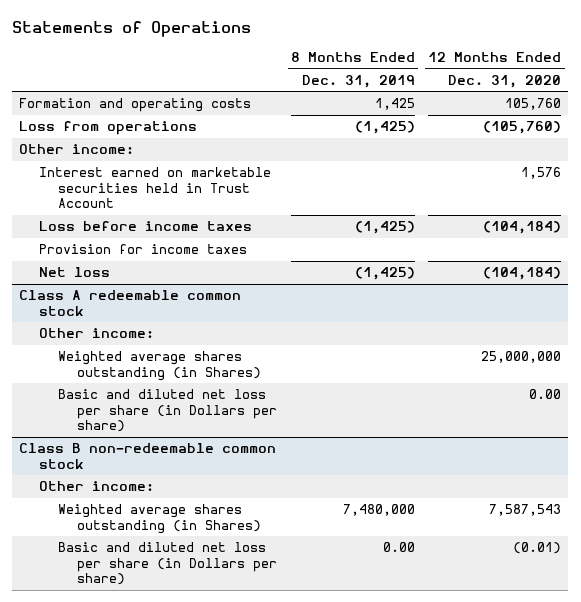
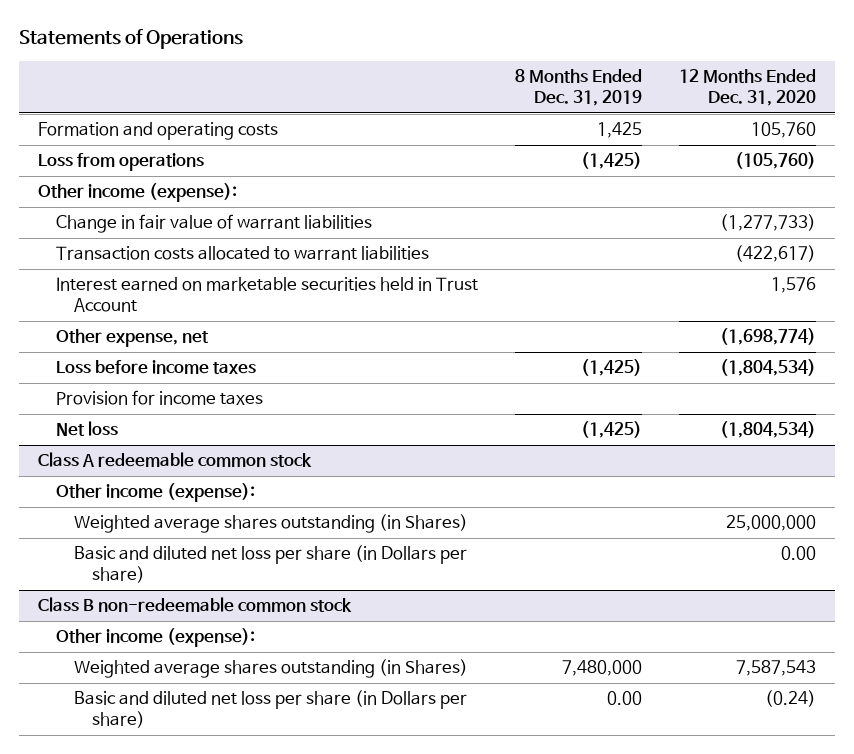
- Other income:
+ Other income (expense):
+ Change in fair value of warrant liabilities | | (1,277,733)
+ Transaction costs allocated to warrant liabilities | | (422,617)
- Loss before income taxes | (1,425) | (104,184)
+ Other expense, net | | (1,698,774)
+ Loss before income taxes | (1,425) | (1,804,534)
- Net loss | (1,425) | (104,184)
+ Net loss | (1,425) | (1,804,534)
@ Class A redeemable common stock
- Other income:
+ Other income (expense):
@ Class B non-redeemable common stock
- Other income:
+ Other income (expense):
- Basic and diluted net loss per share (in Dollars per share) | 0.00 | (0.01)
+ Basic and diluted net loss per share (in Dollars per share) | 0.00 | (0.24)

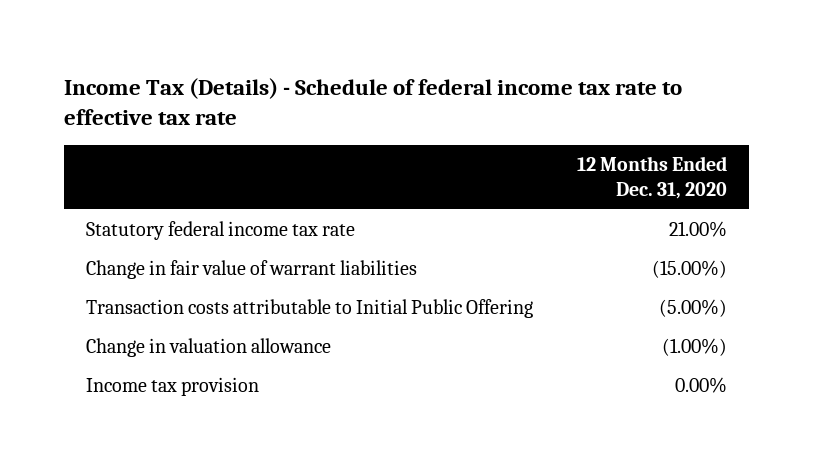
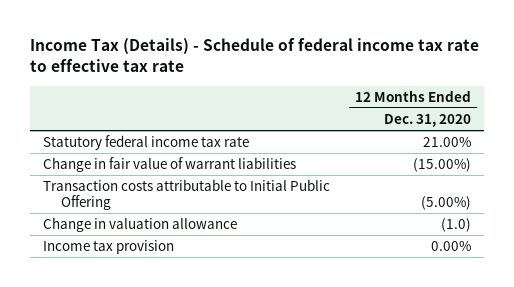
- Change in valuation allowance | (1.00%)
+ Change in valuation allowance | (1.0)

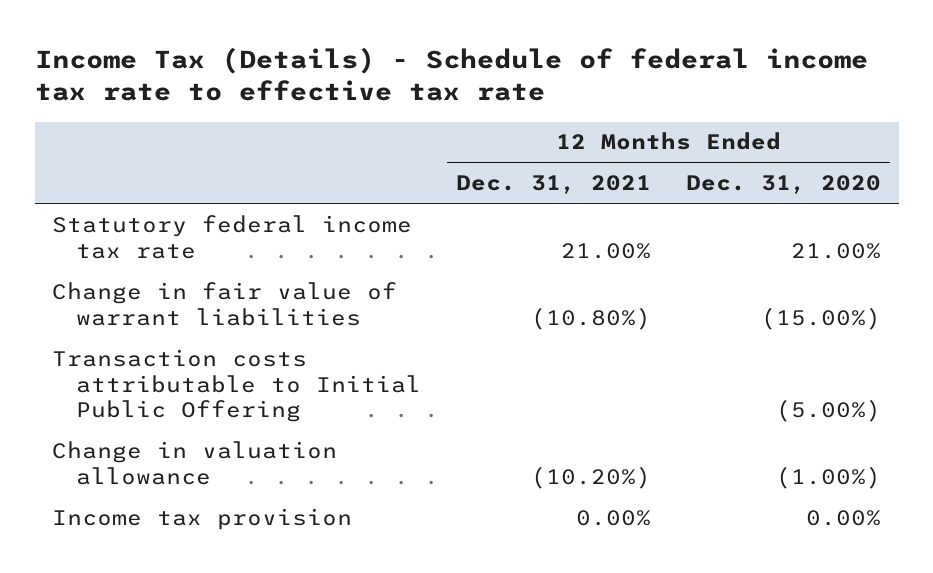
- | 12 Months Ended Dec. 31, 2020
+ | 12 Months Ended Dec. 31, 2021 | 12 Months Ended Dec. 31, 2020
- Change in valuation allowance | (1.0)
+ Change in valuation allowance | (10.20%) | (1.00%)

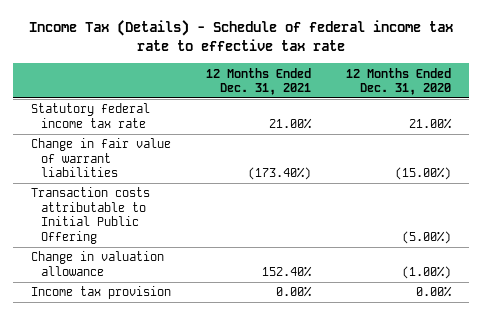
- Change in fair value of warrant liabilities | (10.80%) | (15.00%)
+ Change in fair value of warrant liabilities | (173.40%) | (15.00%)
- Change in valuation allowance | (10.20%) | (1.00%)
+ Change in valuation allowance | 152.40% | (1.00%)

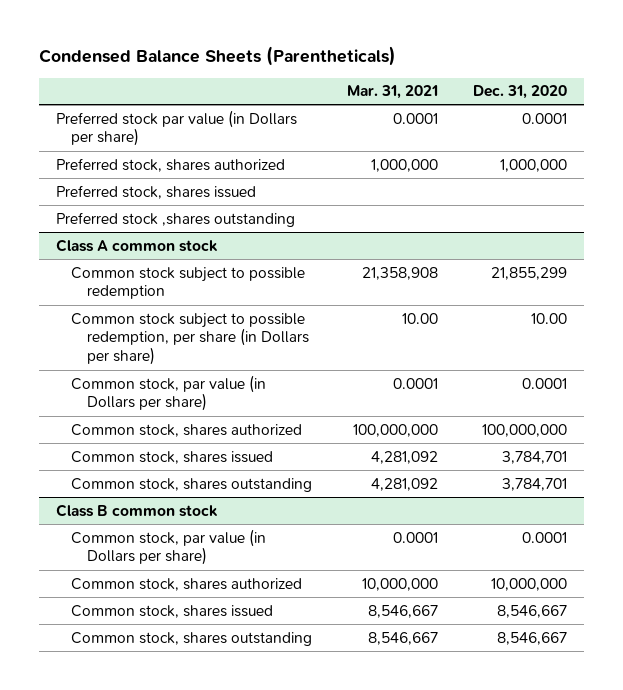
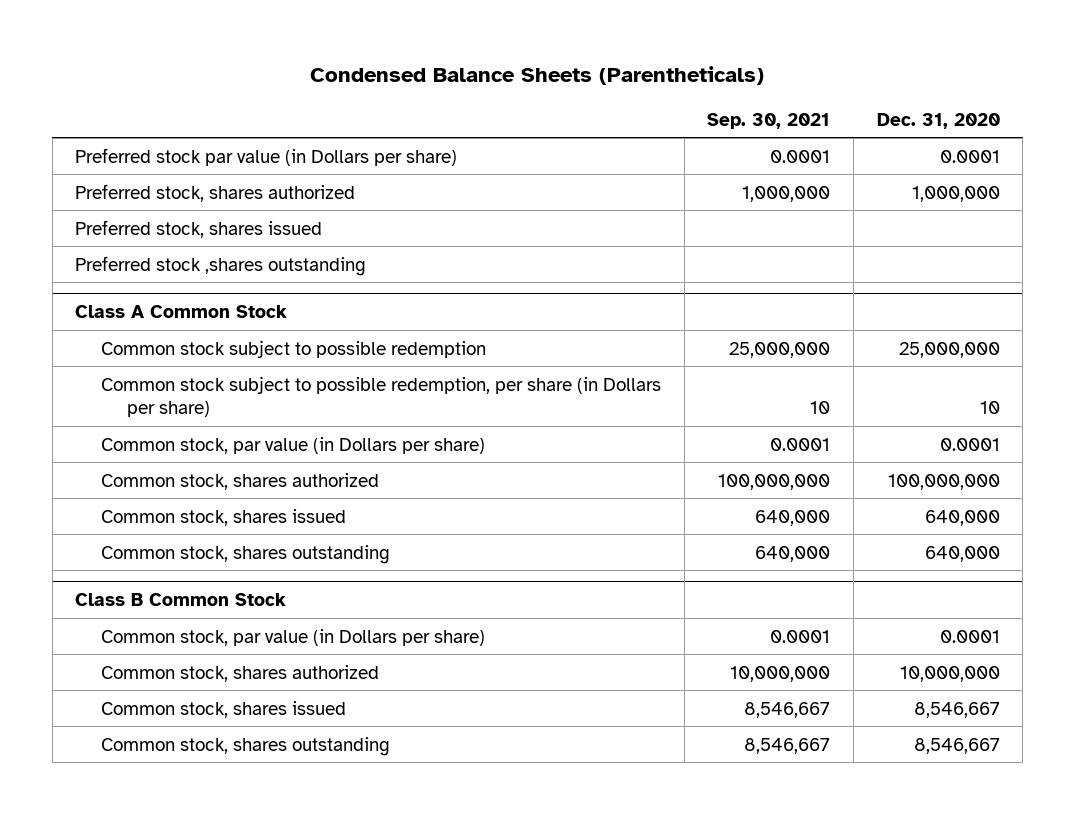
- | Mar. 31, 2021 | Dec. 31, 2020
+ | Sep. 30, 2021 | Dec. 31, 2020
- Class A common stock
- Common stock subject to possible redemption | 21,358,908 | 21,855,299
- Common stock subject to possible redemption, per share (in Dollars per share) | 10.00 | 10.00
+ Class A Common Stock
+ Common stock subject to possible redemption | 25,000,000 | 25,000,000
+ Common stock subject to possible redemption, per share (in Dollars per share) | 10 | 10
- Common stock, shares issued | 4,281,092 | 3,784,701
- Common stock, shares outstanding | 4,281,092 | 3,784,701
- Class B common stock
+ Common stock, shares issued | 640,000 | 640,000
+ Common stock, shares outstanding | 640,000 | 640,000
+ Class B Common Stock

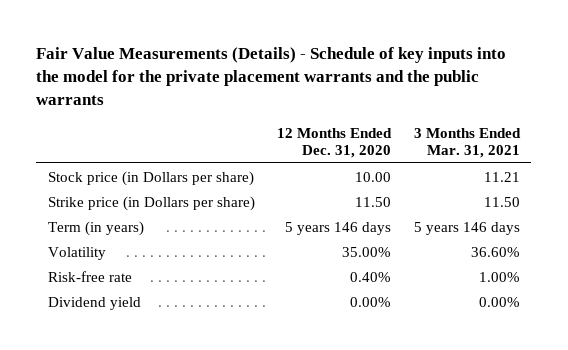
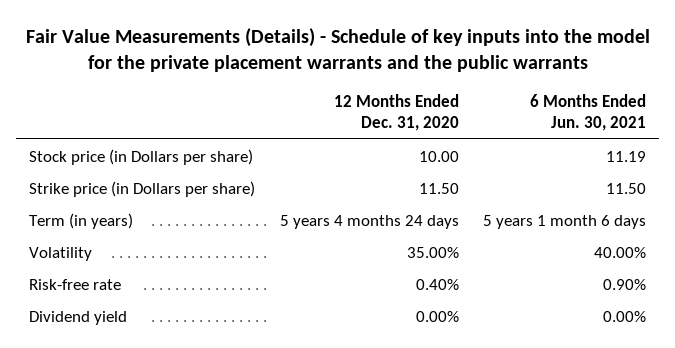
- | 12 Months Ended Dec. 31, 2020 | 3 Months Ended Mar. 31, 2021
+ | 12 Months Ended Dec. 31, 2020 | 6 Months Ended Jun. 30, 2021
- Term (in years) | 5 years 146 days | 5 years 146 days
+ Term (in years) | 5 years 4 months 24 days | 5 years 1 month 6 days

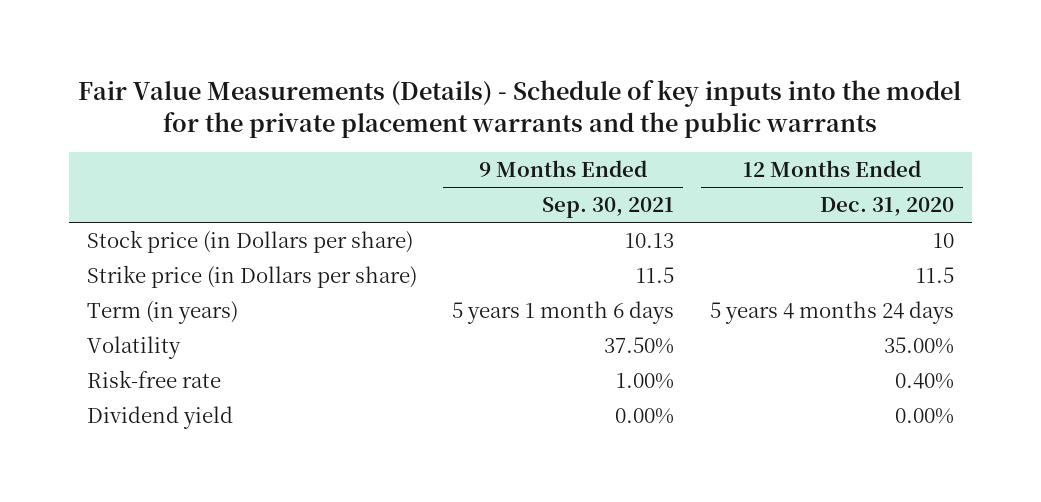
- | 12 Months Ended Dec. 31, 2020 | 6 Months Ended Jun. 30, 2021
+ | 9 Months Ended Sep. 30, 2021 | 12 Months Ended Dec. 31, 2020
- Stock price (in Dollars per share) | 10.00 | 11.19
- Strike price (in Dollars per share) | 11.50 | 11.50
+ Stock price (in Dollars per share) | 10.13 | 10
+ Strike price (in Dollars per share) | 11.5 | 11.5

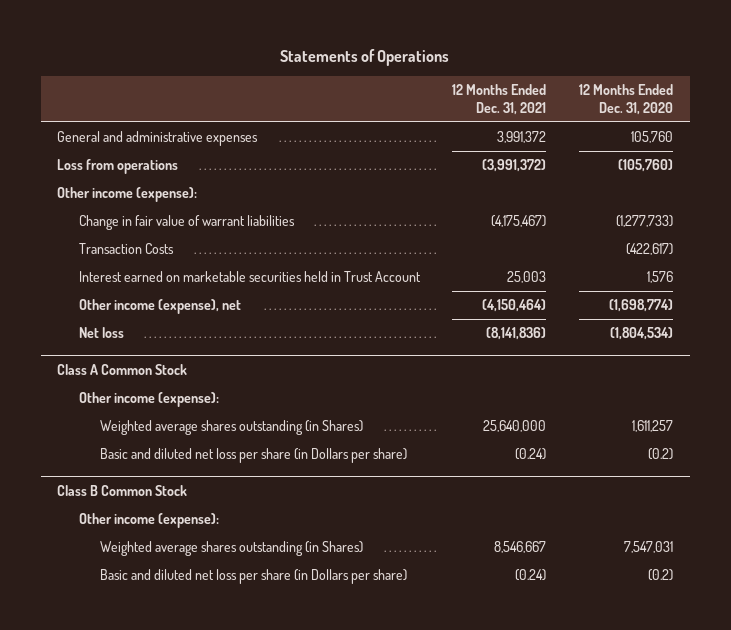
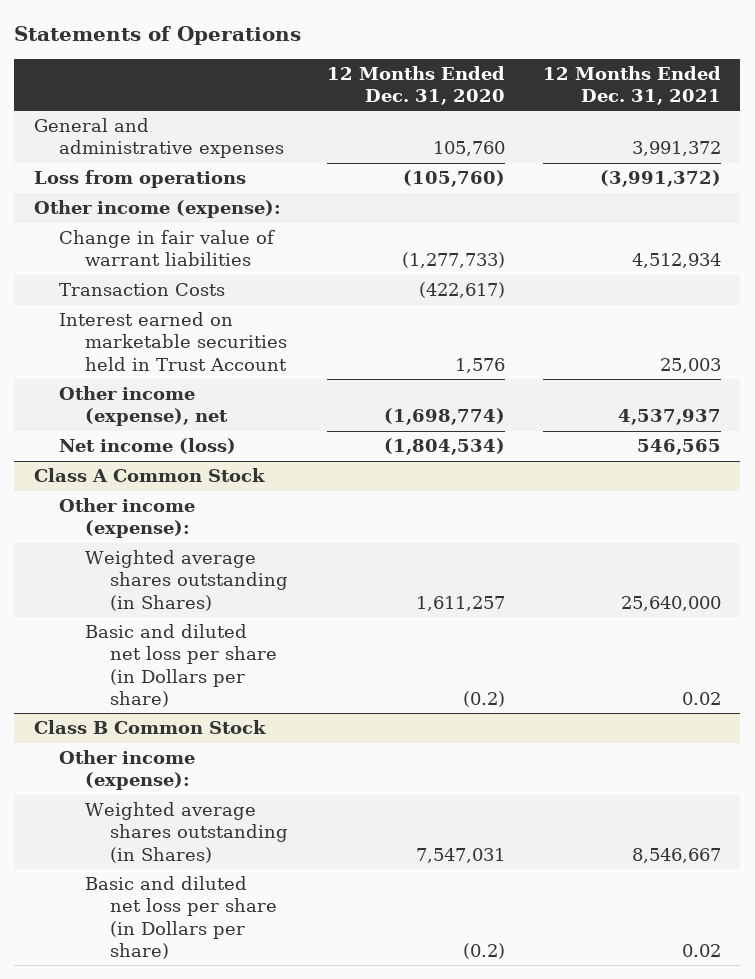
- | 12 Months Ended Dec. 31, 2021 | 12 Months Ended Dec. 31, 2020
+ | 12 Months Ended Dec. 31, 2020 | 12 Months Ended Dec. 31, 2021
- Change in fair value of warrant liabilities | (4,175,467) | (1,277,733)
+ Change in fair value of warrant liabilities | (1,277,733) | 4,512,934
- Other income (expense), net | (4,150,464) | (1,698,774)
- Net loss | (8,141,836) | (1,804,534)
+ Other income (expense), net | (1,698,774) | 4,537,937
+ Net income (loss) | (1,804,534) | 546,565
@ Class A Common Stock
- Basic and diluted net loss per share (in Dollars per share) | (0.24) | (0.2)
+ Basic and diluted net loss per share (in Dollars per share) | (0.2) | 0.02
@ Class B Common Stock
- Basic and diluted net loss per share (in Dollars per share) | (0.24) | (0.2)
+ Basic and diluted net loss per share (in Dollars per share) | (0.2) | 0.02

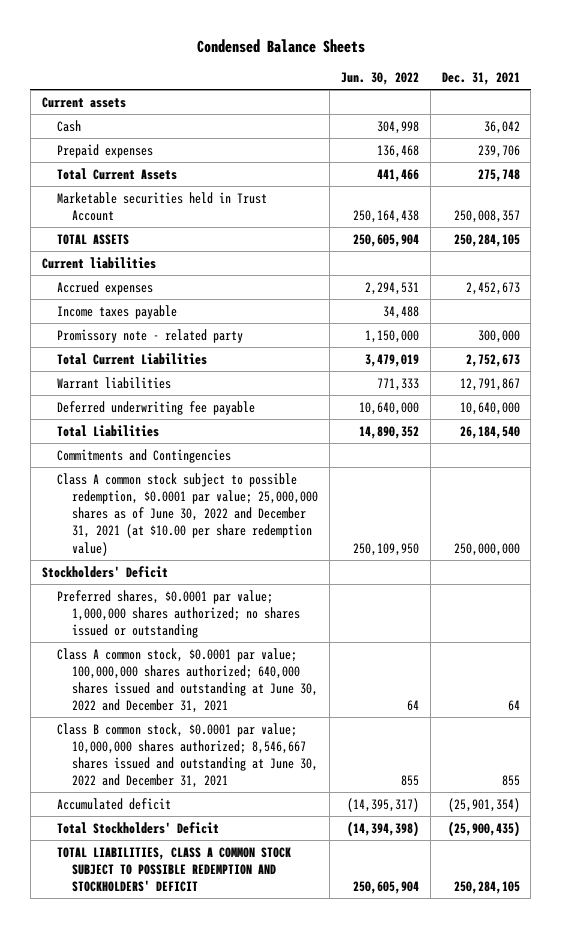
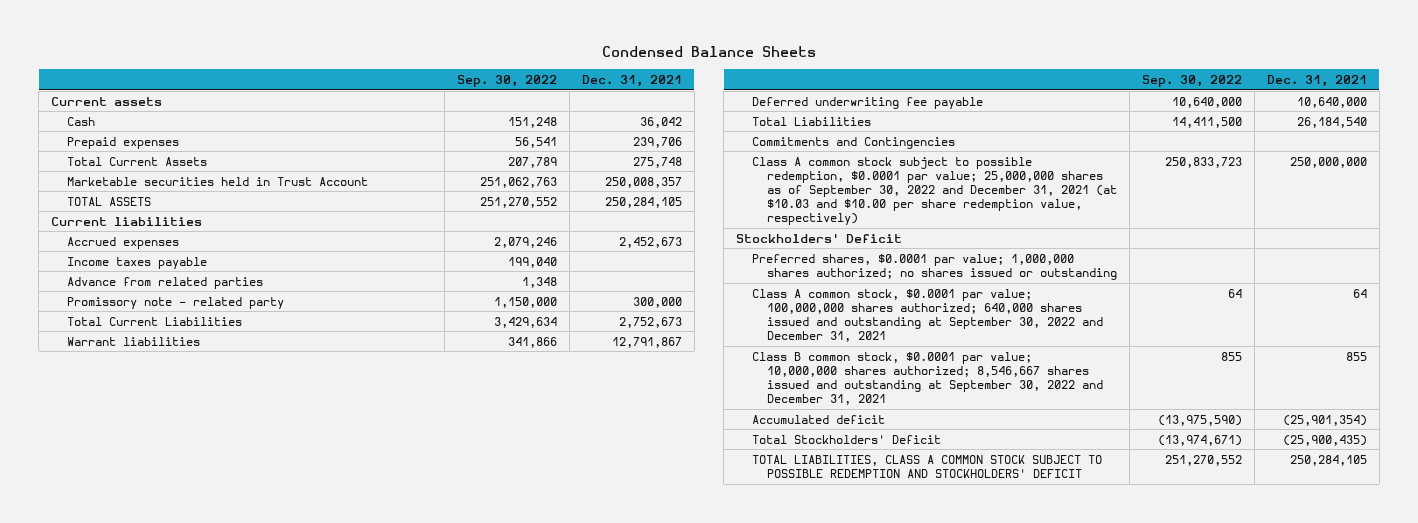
- | Jun. 30, 2022 | Dec. 31, 2021
+ | Sep. 30, 2022 | Dec. 31, 2021
+ Advance from related parties | 1,348 |
- Class A common stock subject to possible redemption, $0.0001 par value; 25,000,000 shares as of June 30, 2022 and December 31, 2021 (at $10.00 per share redemption value) | 250,109,950 | 250,000,000
+ Class A common stock subject to possible redemption, $0.0001 par value; 25,000,000 shares as of September 30, 2022 and December 31, 2021 (at $10.03 and $10.00 per share redemption value, respectively) | 250,833,723 | 250,000,000
- Class A common stock, $0.0001 par value; 100,000,000 shares authorized; 640,000 shares issued and outstanding at June 30, 2022 and December 31, 2021 | 64 | 64
- Class B common stock, $0.0001 par value; 10,000,000 shares authorized; 8,546,667 shares issued and outstanding at June 30, 2022 and December 31, 2021 | 855 | 855
+ Class A common stock, $0.0001 par value; 100,000,000 shares authorized; 640,000 shares issued and outstanding at September 30, 2022 and December 31, 2021 | 64 | 64
+ Class B common stock, $0.0001 par value; 10,000,000 shares authorized; 8,546,667 shares issued and outstanding at September 30, 2022 and December 31, 2021 | 855 | 855

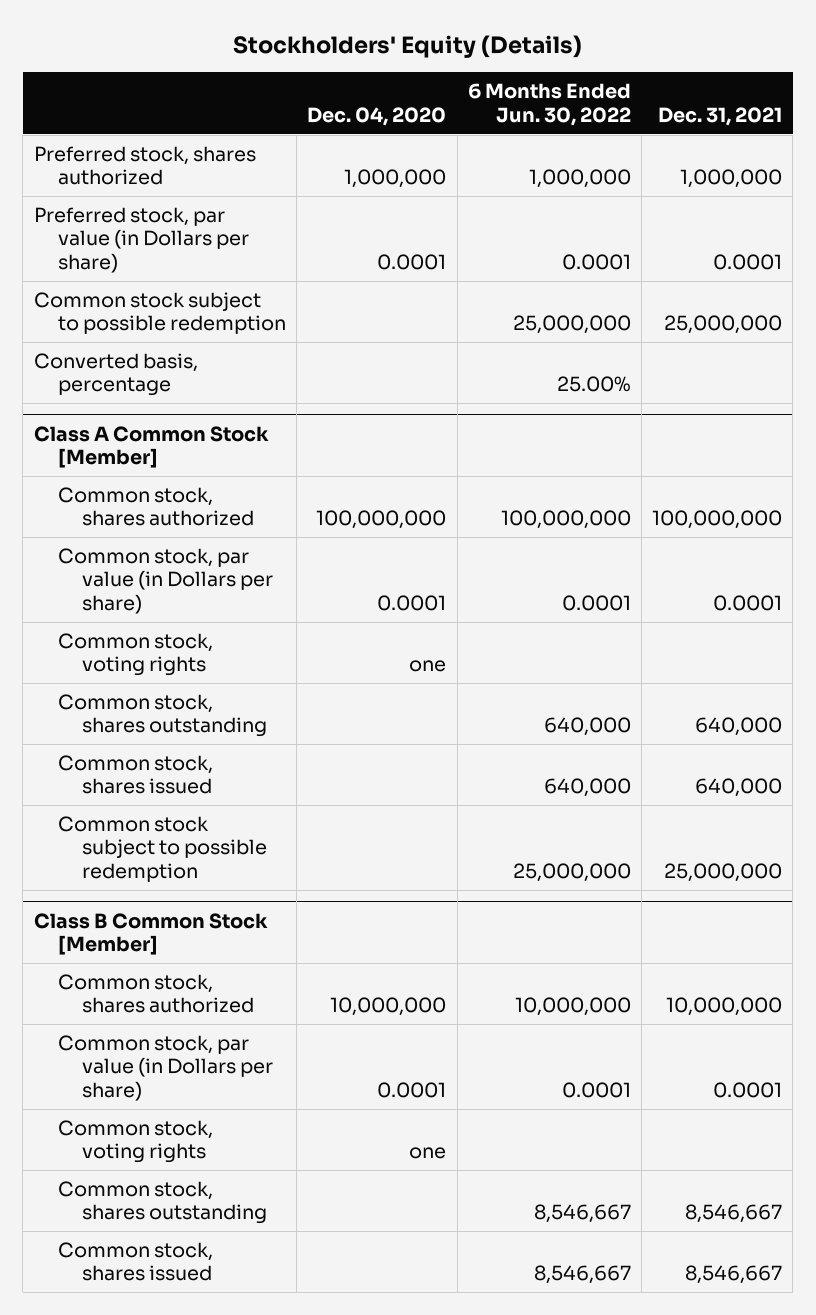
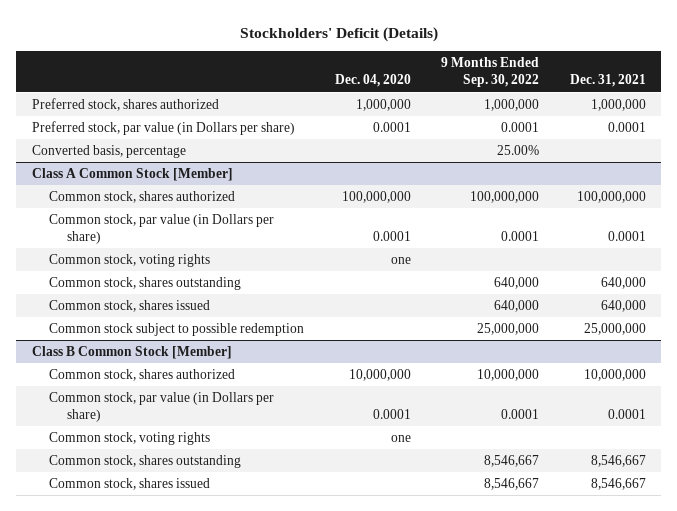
- Stockholders' Equity (Details)
+ Stockholders' Deficit (Details)
- | Dec. 04, 2020 | 6 Months Ended Jun. 30, 2022 | Dec. 31, 2021
+ | Dec. 04, 2020 | 9 Months Ended Sep. 30, 2022 | Dec. 31, 2021
- Common stock subject to possible redemption | | 25,000,000 | 25,000,000

